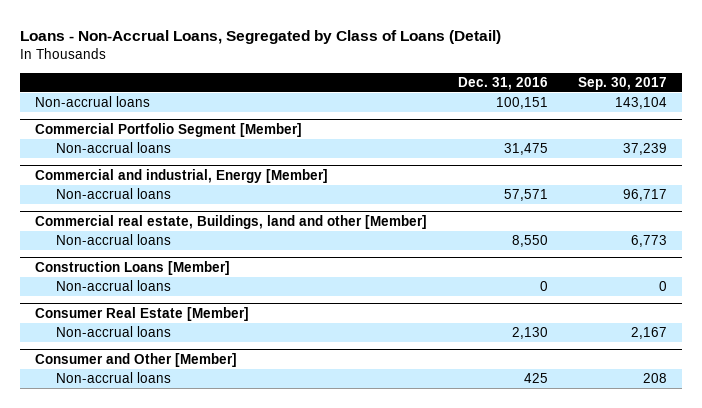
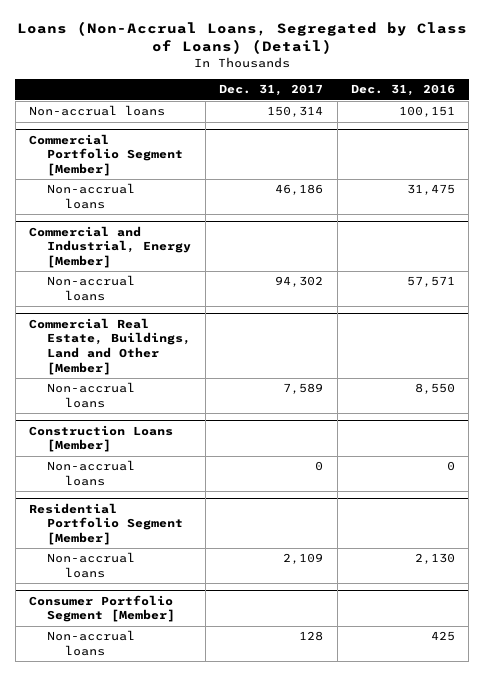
- Loans - Non-Accrual Loans, Segregated by Class of Loans (Detail)
+ Loans (Non-Accrual Loans, Segregated by Class of Loans) (Detail)
- | Dec. 31, 2016 | Sep. 30, 2017
+ | Dec. 31, 2017 | Dec. 31, 2016
- Commercial and industrial, Energy [Member]
+ Commercial and Industrial, Energy [Member]
- Commercial real estate, Buildings, land and other [Member]
+ Commercial Real Estate, Buildings, Land and Other [Member]
- Consumer Real Estate [Member]
+ Residential Portfolio Segment [Member]
- Consumer and Other [Member]
+ Consumer Portfolio Segment [Member]

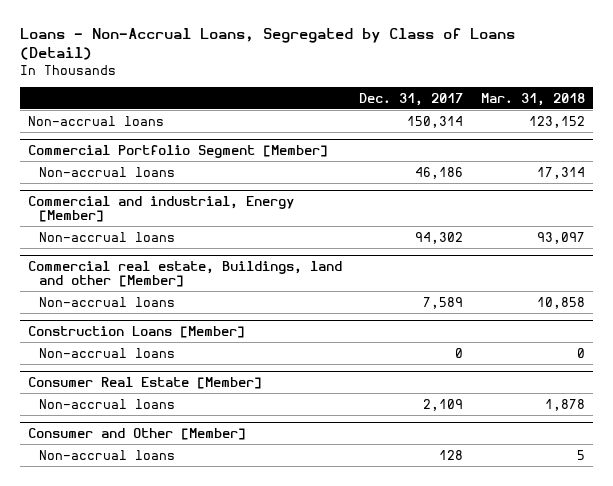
- Loans (Non-Accrual Loans, Segregated by Class of Loans) (Detail)
+ Loans - Non-Accrual Loans, Segregated by Class of Loans (Detail)
- | Dec. 31, 2017 | Dec. 31, 2016
+ | Dec. 31, 2017 | Mar. 31, 2018
- Commercial and Industrial, Energy [Member]
+ Commercial and industrial, Energy [Member]
- Commercial Real Estate, Buildings, Land and Other [Member]
+ Commercial real estate, Buildings, land and other [Member]
- Residential Portfolio Segment [Member]
+ Consumer Real Estate [Member]
- Consumer Portfolio Segment [Member]
+ Consumer and Other [Member]

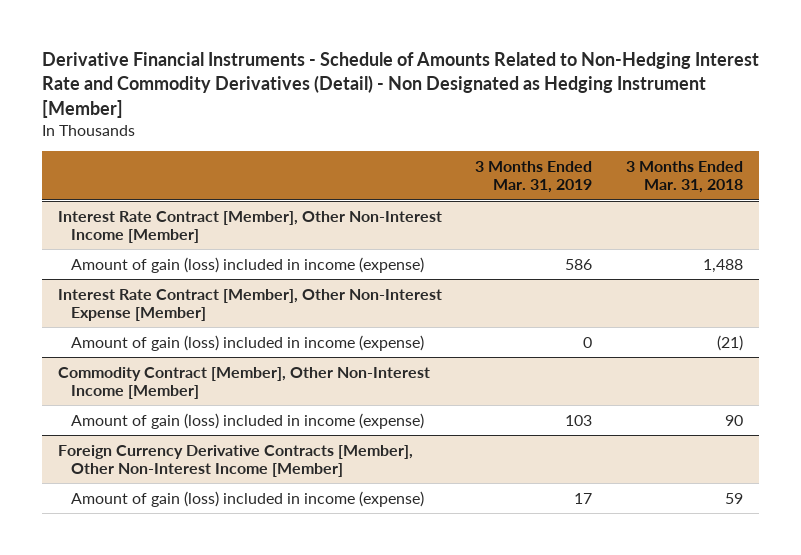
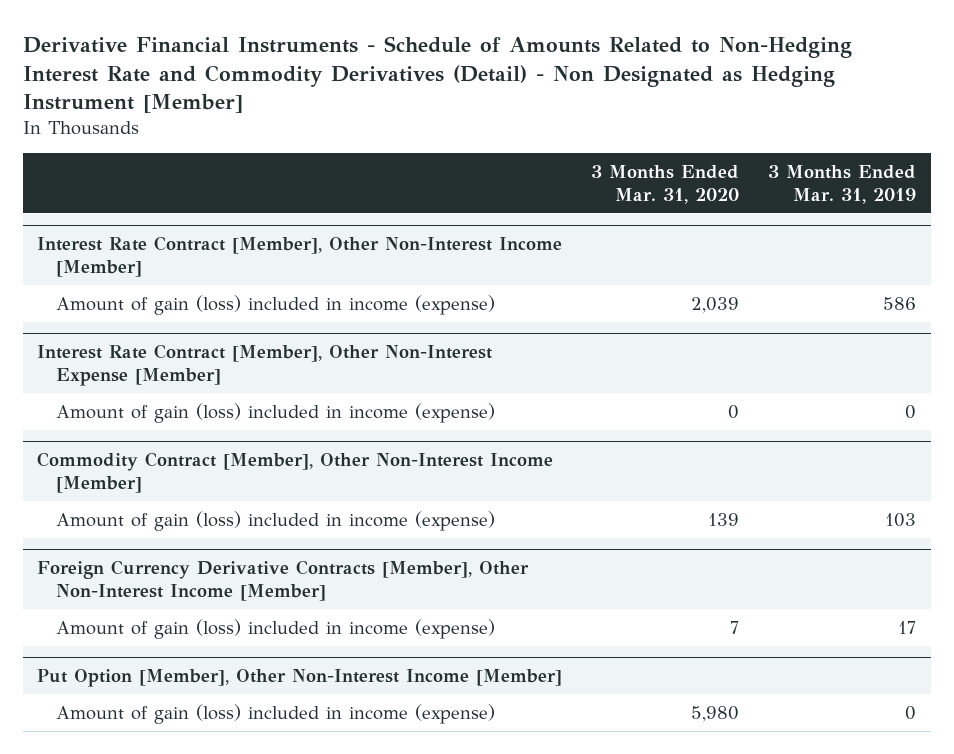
- | 3 Months Ended Mar. 31, 2019 | 3 Months Ended Mar. 31, 2018
+ | 3 Months Ended Mar. 31, 2020 | 3 Months Ended Mar. 31, 2019
+ Put Option [Member], Other Non-Interest Income [Member]
+ Amount of gain (loss) included in income (expense) | 5,980 | 0

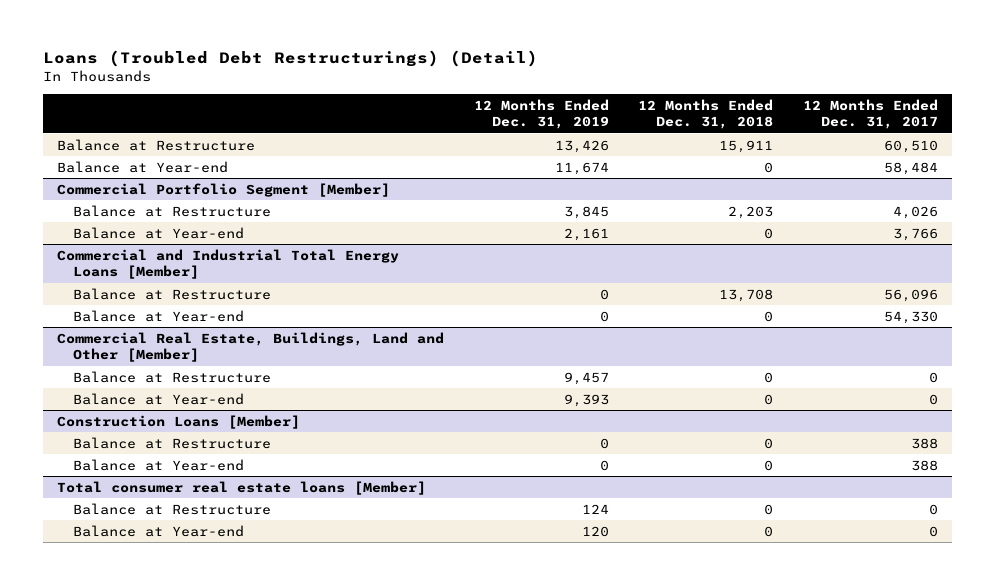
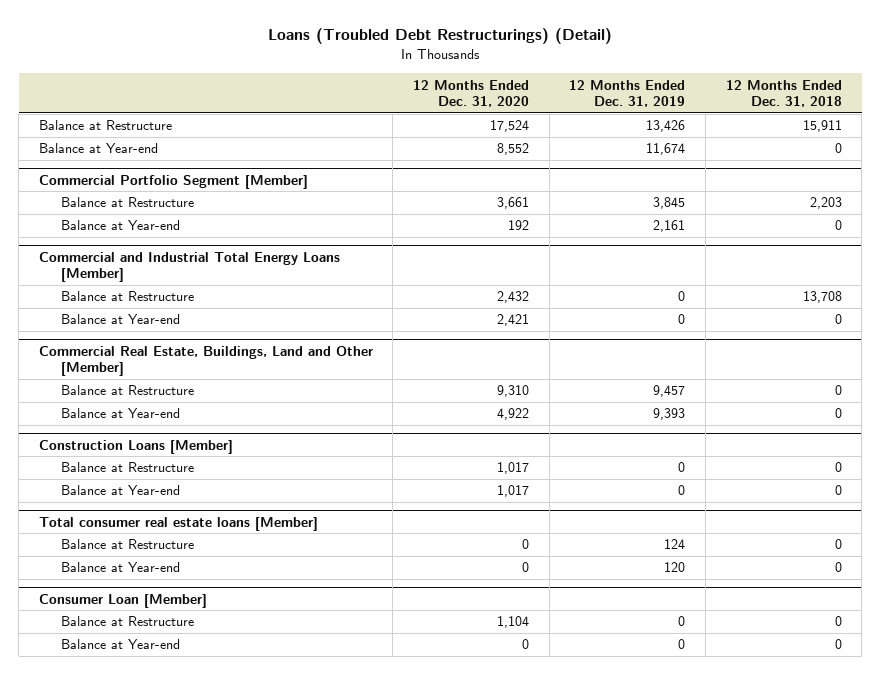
- | 12 Months Ended Dec. 31, 2019 | 12 Months Ended Dec. 31, 2018 | 12 Months Ended Dec. 31, 2017
+ | 12 Months Ended Dec. 31, 2020 | 12 Months Ended Dec. 31, 2019 | 12 Months Ended Dec. 31, 2018
+ Consumer Loan [Member]
+ Balance at Restructure | 1,104 | 0 | 0
+ Balance at Year-end | 0 | 0 | 0

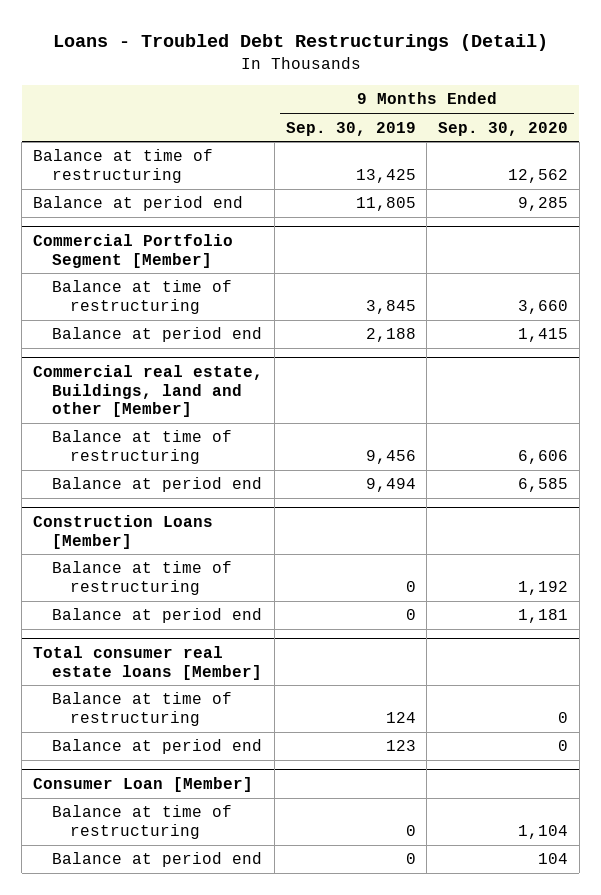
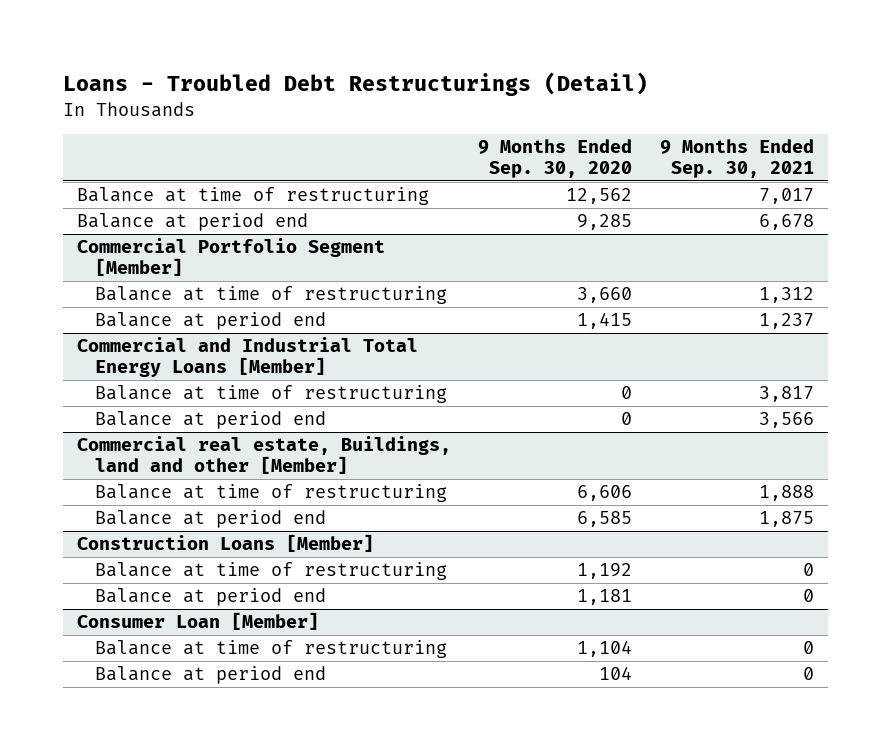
- | 9 Months Ended Sep. 30, 2019 | 9 Months Ended Sep. 30, 2020
+ | 9 Months Ended Sep. 30, 2020 | 9 Months Ended Sep. 30, 2021
+ Commercial and Industrial Total Energy Loans [Member]
+ Balance at time of restructuring | 0 | 3,817
+ Balance at period end | 0 | 3,566
- Total consumer real estate loans [Member]
- Balance at time of restructuring | 124 | 0
- Balance at period end | 123 | 0

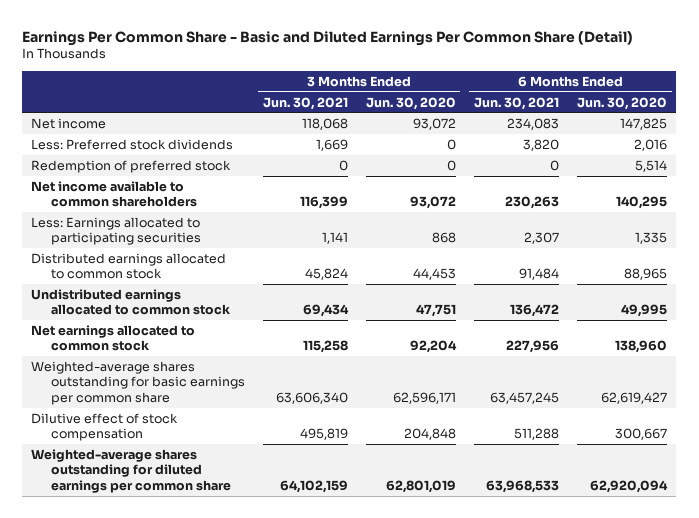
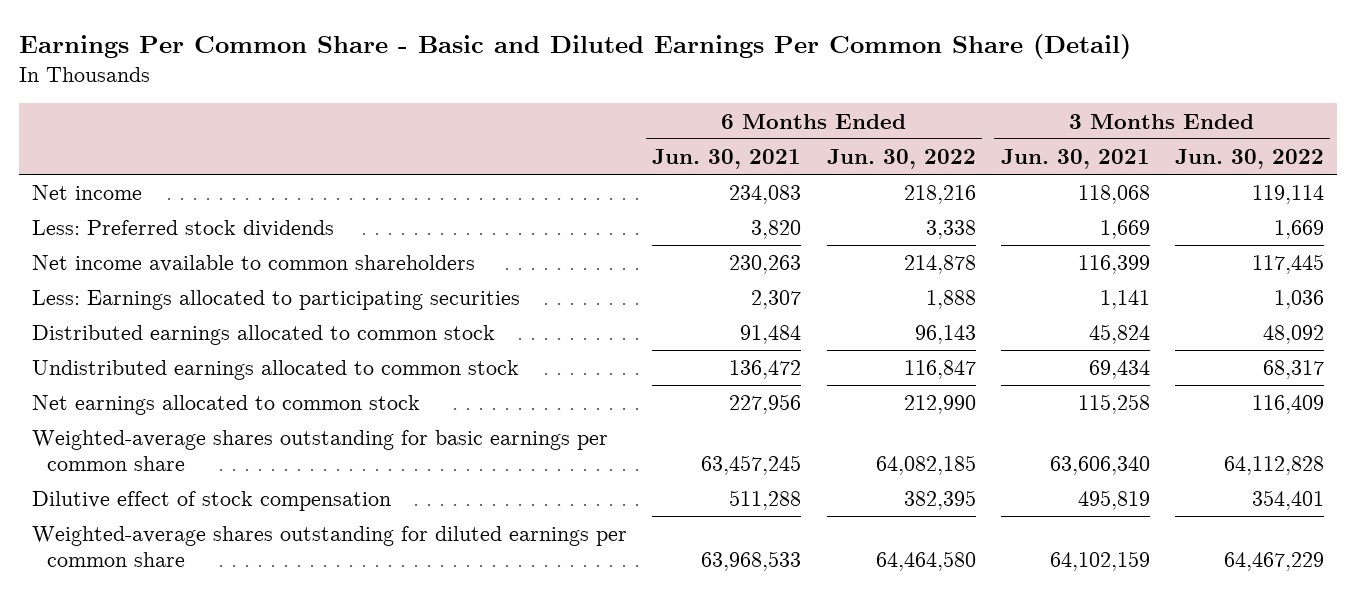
- | 3 Months Ended Jun. 30, 2021 | 3 Months Ended Jun. 30, 2020 | 6 Months Ended Jun. 30, 2021 | 6 Months Ended Jun. 30, 2020
+ | 6 Months Ended Jun. 30, 2021 | 6 Months Ended Jun. 30, 2022 | 3 Months Ended Jun. 30, 2021 | 3 Months Ended Jun. 30, 2022
- Redemption of preferred stock | 0 | 0 | 0 | 5,514

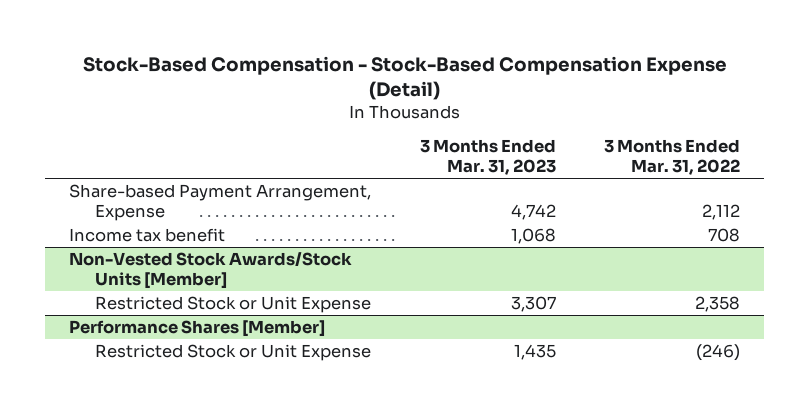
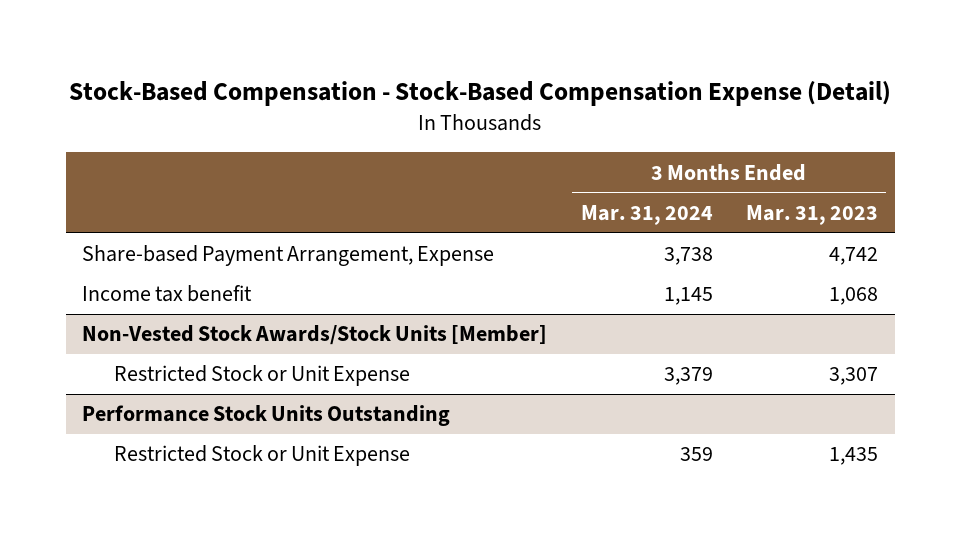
- | 3 Months Ended Mar. 31, 2023 | 3 Months Ended Mar. 31, 2022
+ | 3 Months Ended Mar. 31, 2024 | 3 Months Ended Mar. 31, 2023
- Performance Shares [Member]
+ Performance Stock Units Outstanding

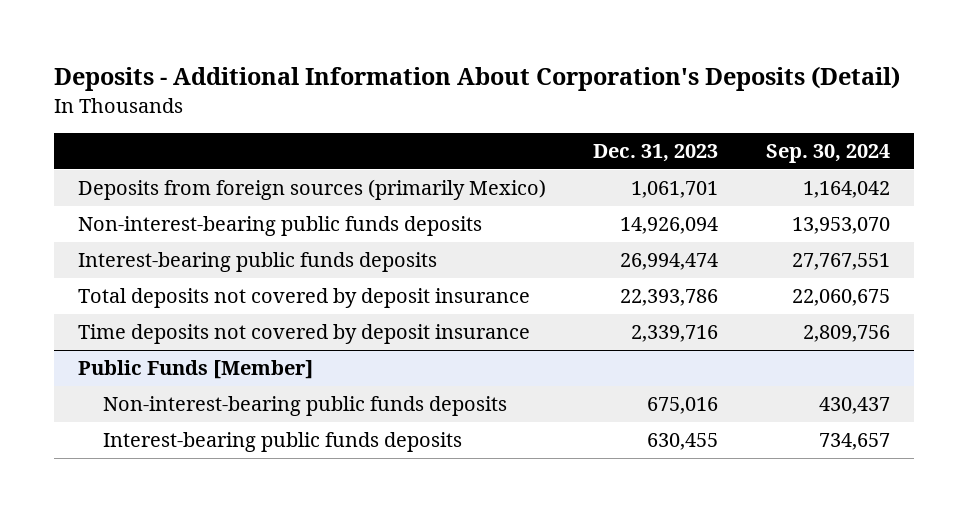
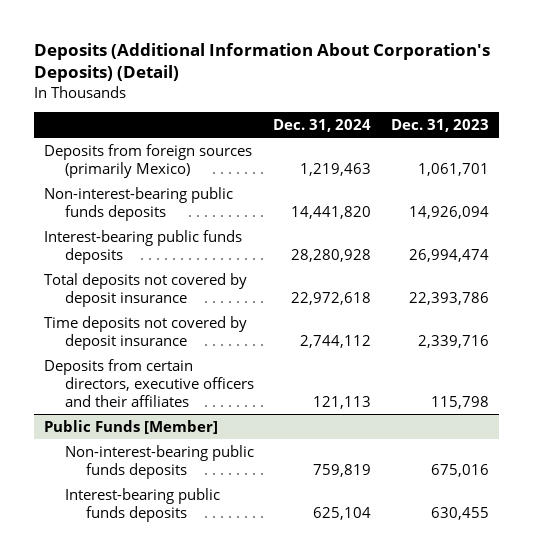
- Deposits - Additional Information About Corporation's Deposits (Detail)
+ Deposits (Additional Information About Corporation's Deposits) (Detail)
- | Dec. 31, 2023 | Sep. 30, 2024
+ | Dec. 31, 2024 | Dec. 31, 2023
+ Deposits from certain directors, executive officers and their affiliates | 121,113 | 115,798

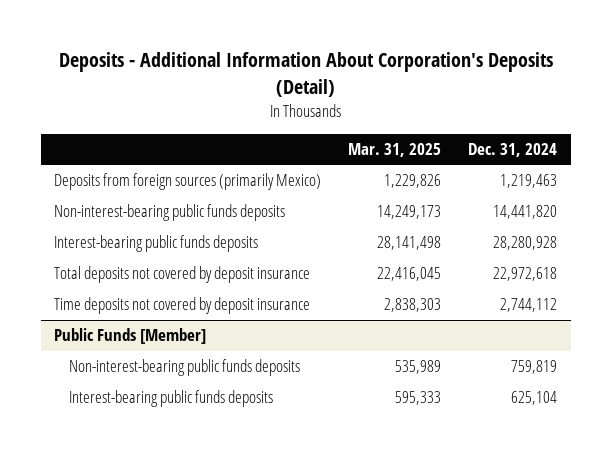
- Deposits (Additional Information About Corporation's Deposits) (Detail)
+ Deposits - Additional Information About Corporation's Deposits (Detail)
- | Dec. 31, 2024 | Dec. 31, 2023
+ | Mar. 31, 2025 | Dec. 31, 2024
- Deposits from certain directors, executive officers and their affiliates | 121,113 | 115,798

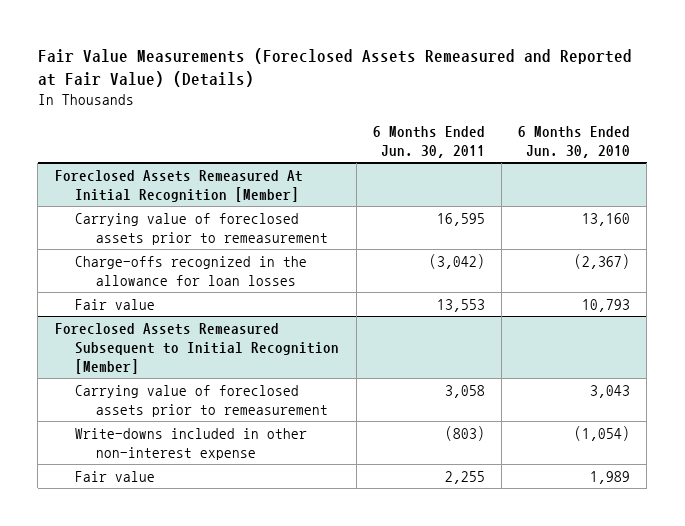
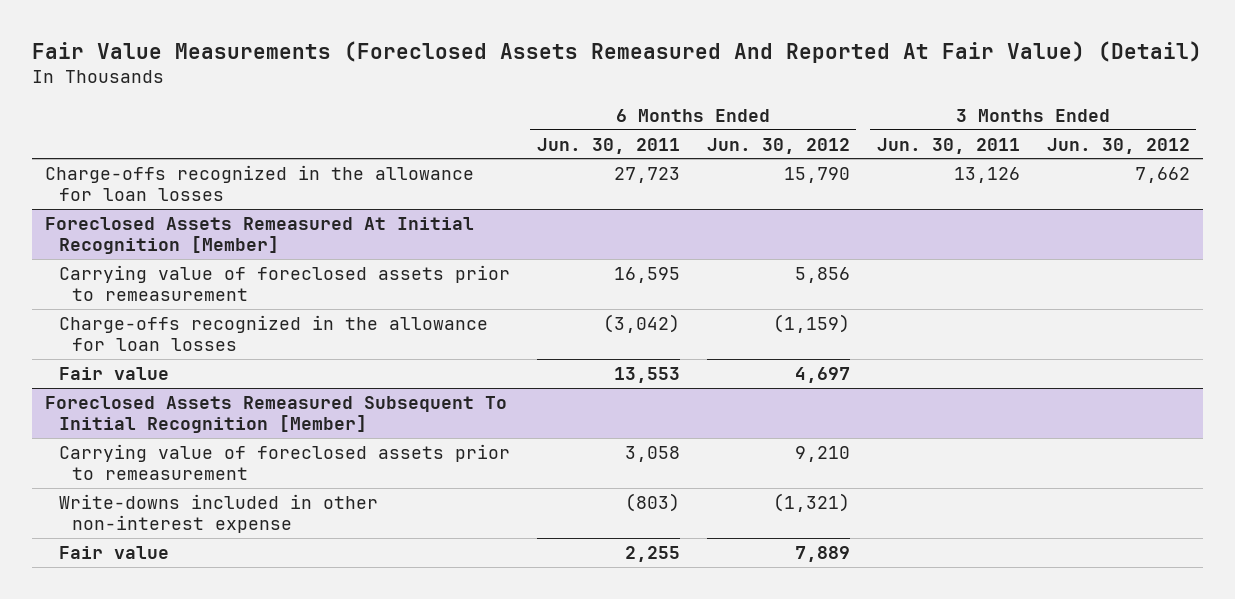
- Fair Value Measurements (Foreclosed Assets Remeasured and Reported at Fair Value) (Details)
+ Fair Value Measurements (Foreclosed Assets Remeasured And Reported At Fair Value) (Detail)
- | 6 Months Ended Jun. 30, 2011 | 6 Months Ended Jun. 30, 2010
+ | 6 Months Ended Jun. 30, 2011 | 6 Months Ended Jun. 30, 2012 | 3 Months Ended Jun. 30, 2011 | 3 Months Ended Jun. 30, 2012
+ Charge-offs recognized in the allowance for loan losses | 27,723 | 15,790 | 13,126 | 7,662
- Foreclosed Assets Remeasured Subsequent to Initial Recognition [Member]
+ Foreclosed Assets Remeasured Subsequent To Initial Recognition [Member]

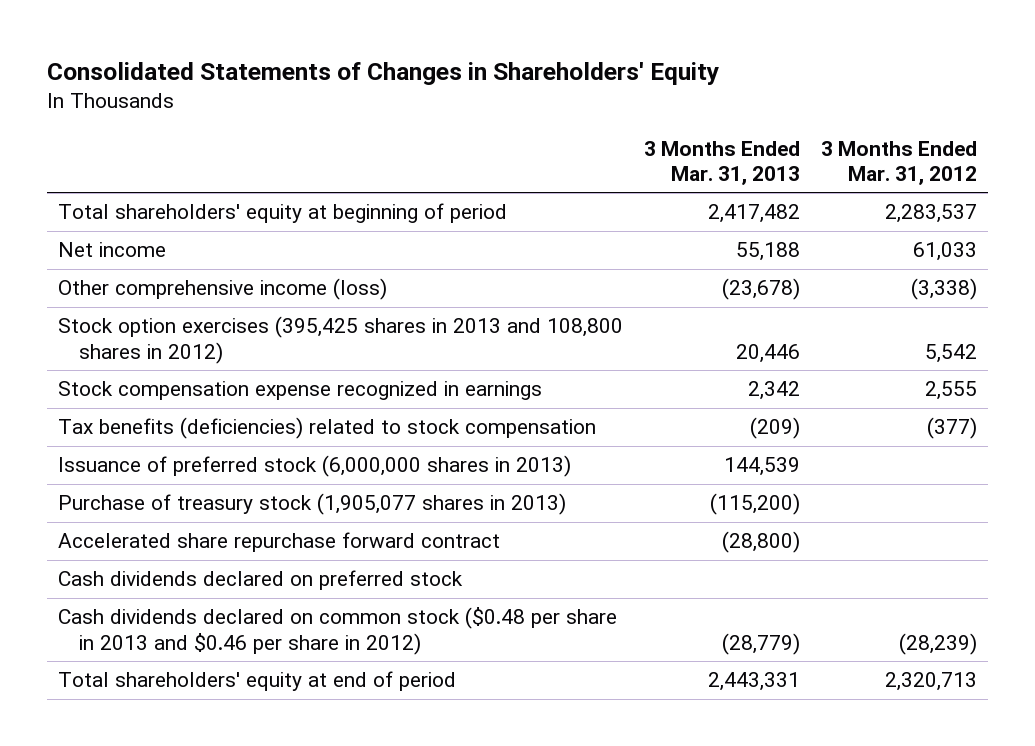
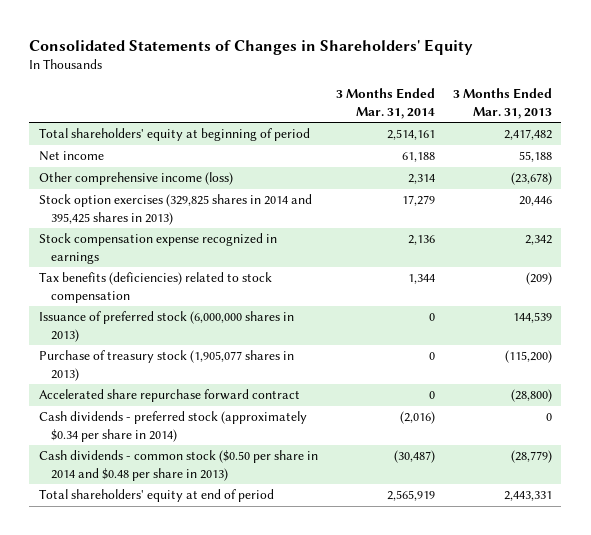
- | 3 Months Ended Mar. 31, 2013 | 3 Months Ended Mar. 31, 2012
+ | 3 Months Ended Mar. 31, 2014 | 3 Months Ended Mar. 31, 2013
- Stock option exercises (395,425 shares in 2013 and 108,800 shares in 2012) | 20,446 | 5,542
+ Stock option exercises (329,825 shares in 2014 and 395,425 shares in 2013) | 17,279 | 20,446
- Cash dividends declared on preferred stock
- Cash dividends declared on common stock ($0.48 per share in 2013 and $0.46 per share in 2012) | (28,779) | (28,239)
+ Cash dividends - preferred stock (approximately $0.34 per share in 2014) | (2,016) | 0
+ Cash dividends - common stock ($0.50 per share in 2014 and $0.48 per share in 2013) | (30,487) | (28,779)

